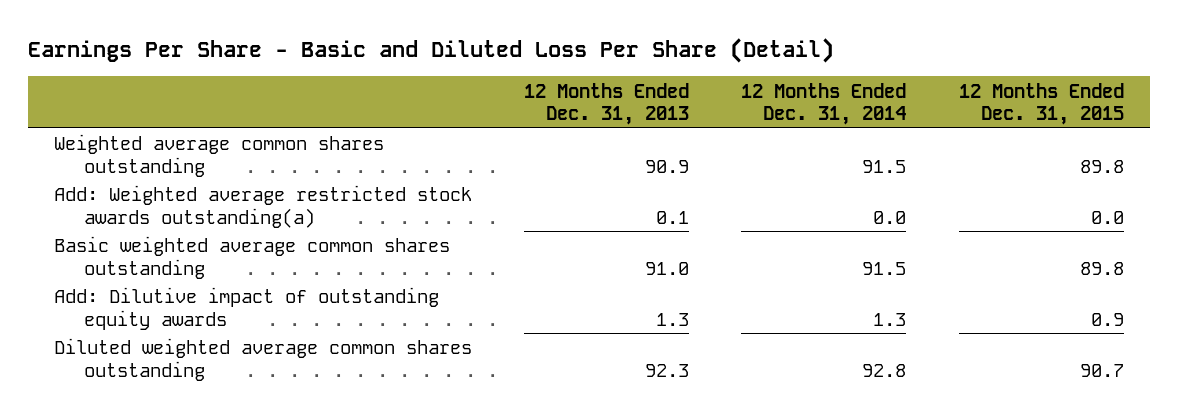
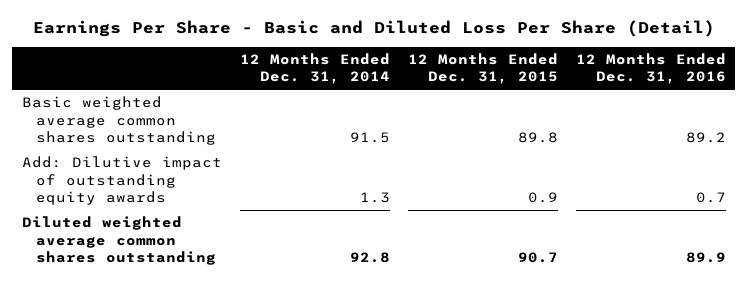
- | 12 Months Ended Dec. 31, 2013 | 12 Months Ended Dec. 31, 2014 | 12 Months Ended Dec. 31, 2015
+ | 12 Months Ended Dec. 31, 2014 | 12 Months Ended Dec. 31, 2015 | 12 Months Ended Dec. 31, 2016
- Weighted average common shares outstanding | 90.9 | 91.5 | 89.8
- Add: Weighted average restricted stock awards outstanding(a) | 0.1 | 0.0 | 0.0

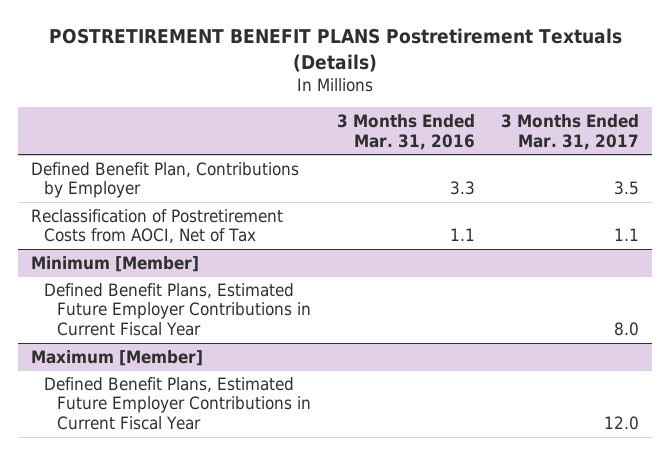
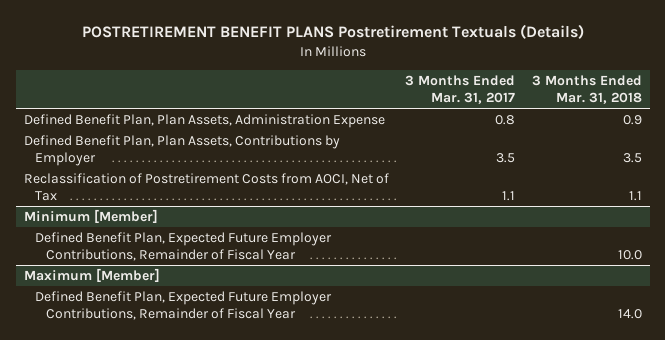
- | 3 Months Ended Mar. 31, 2016 | 3 Months Ended Mar. 31, 2017
+ | 3 Months Ended Mar. 31, 2017 | 3 Months Ended Mar. 31, 2018
- Defined Benefit Plan, Contributions by Employer | 3.3 | 3.5
+ Defined Benefit Plan, Plan Assets, Administration Expense | 0.8 | 0.9
+ Defined Benefit Plan, Plan Assets, Contributions by Employer | 3.5 | 3.5
@ Minimum [Member]
- Defined Benefit Plans, Estimated Future Employer Contributions in Current Fiscal Year | | 8.0
+ Defined Benefit Plan, Expected Future Employer Contributions, Remainder of Fiscal Year | | 10.0
@ Maximum [Member]
- Defined Benefit Plans, Estimated Future Employer Contributions in Current Fiscal Year | | 12.0
+ Defined Benefit Plan, Expected Future Employer Contributions, Remainder of Fiscal Year | | 14.0

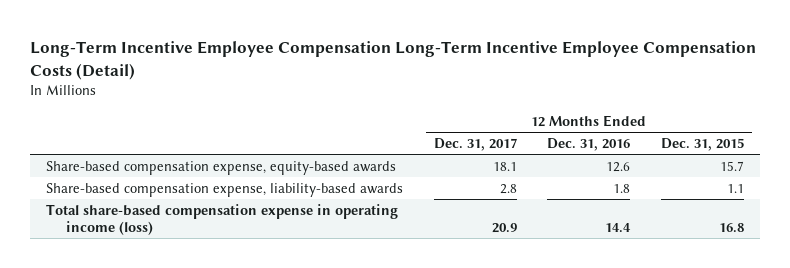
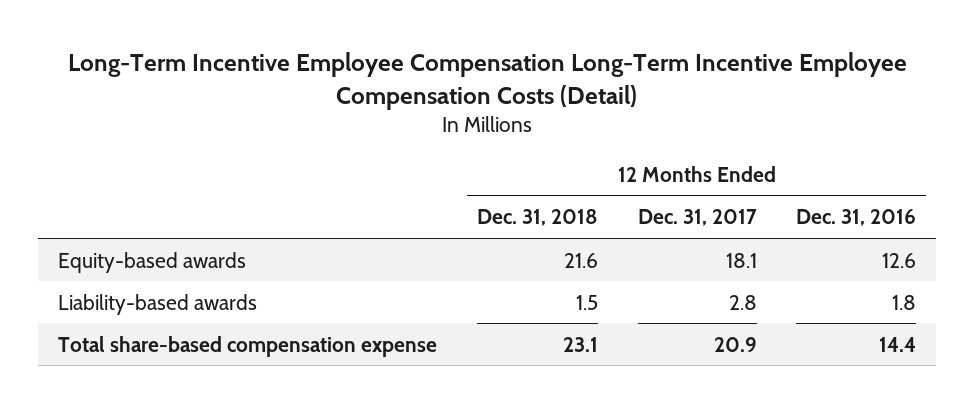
- | 12 Months Ended Dec. 31, 2017 | 12 Months Ended Dec. 31, 2016 | 12 Months Ended Dec. 31, 2015
+ | 12 Months Ended Dec. 31, 2018 | 12 Months Ended Dec. 31, 2017 | 12 Months Ended Dec. 31, 2016
- Share-based compensation expense, equity-based awards | 18.1 | 12.6 | 15.7
- Share-based compensation expense, liability-based awards | 2.8 | 1.8 | 1.1
- Total share-based compensation expense in operating income (loss) | 20.9 | 14.4 | 16.8
+ Equity-based awards | 21.6 | 18.1 | 12.6
+ Liability-based awards | 1.5 | 2.8 | 1.8
+ Total share-based compensation expense | 23.1 | 20.9 | 14.4

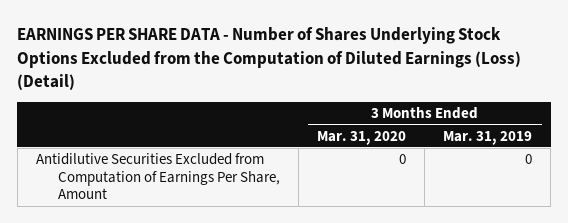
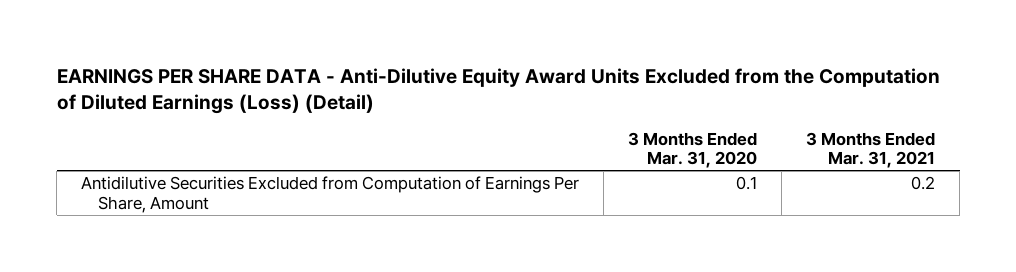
- EARNINGS PER SHARE DATA - Number of Shares Underlying Stock Options Excluded from the Computation of Diluted Earnings (Loss) (Detail)
+ EARNINGS PER SHARE DATA - Anti-Dilutive Equity Award Units Excluded from the Computation of Diluted Earnings (Loss) (Detail)
- | 3 Months Ended Mar. 31, 2020 | 3 Months Ended Mar. 31, 2019
+ | 3 Months Ended Mar. 31, 2020 | 3 Months Ended Mar. 31, 2021
- Antidilutive Securities Excluded from Computation of Earnings Per Share, Amount | 0 | 0
+ Antidilutive Securities Excluded from Computation of Earnings Per Share, Amount | 0.1 | 0.2

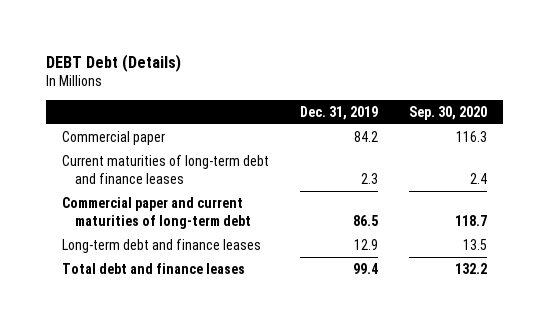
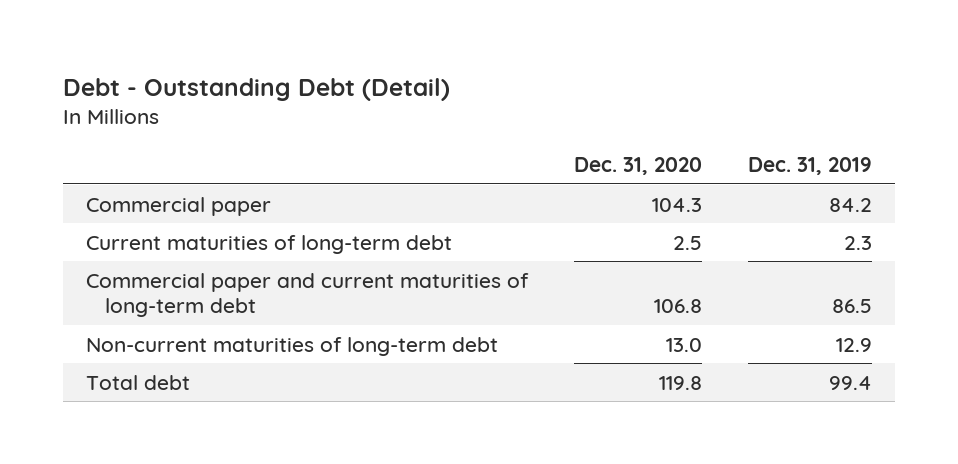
- DEBT Debt (Details)
+ Debt - Outstanding Debt (Detail)
- | Dec. 31, 2019 | Sep. 30, 2020
+ | Dec. 31, 2020 | Dec. 31, 2019
- Current maturities of long-term debt and finance leases | 2.3 | 2.4
+ Current maturities of long-term debt | 2.5 | 2.3
- Long-term debt and finance leases | 12.9 | 13.5
- Total debt and finance leases | 99.4 | 132.2
+ Non-current maturities of long-term debt | 13.0 | 12.9
+ Total debt | 119.8 | 99.4

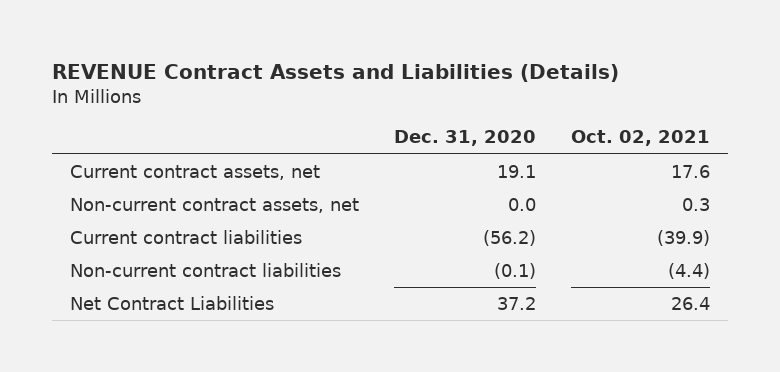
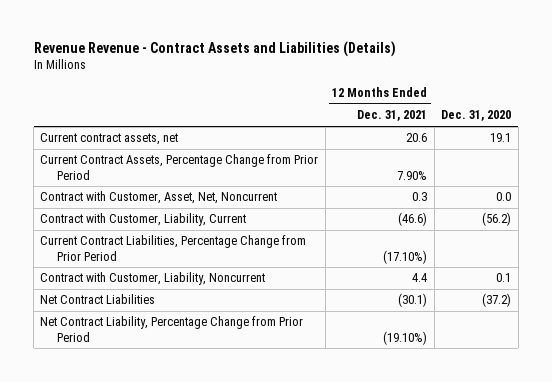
- REVENUE Contract Assets and Liabilities (Details)
+ Revenue Revenue - Contract Assets and Liabilities (Details)
- | Dec. 31, 2020 | Oct. 02, 2021
+ | 12 Months Ended Dec. 31, 2021 | Dec. 31, 2020
- Non-current contract assets, net | 0.0 | 0.3
- Current contract liabilities | (56.2) | (39.9)
- Non-current contract liabilities | (0.1) | (4.4)
- Net Contract Liabilities | 37.2 | 26.4
+ Current Contract Assets, Percentage Change from Prior Period | 7.90% |
+ Contract with Customer, Asset, Net, Noncurrent | 0.3 | 0.0
+ Contract with Customer, Liability, Current | (46.6) | (56.2)
+ Current Contract Liabilities, Percentage Change from Prior Period | (17.10%) |
+ Contract with Customer, Liability, Noncurrent | 4.4 | 0.1
+ Net Contract Liabilities | (30.1) | (37.2)
+ Net Contract Liability, Percentage Change from Prior Period | (19.10%) |

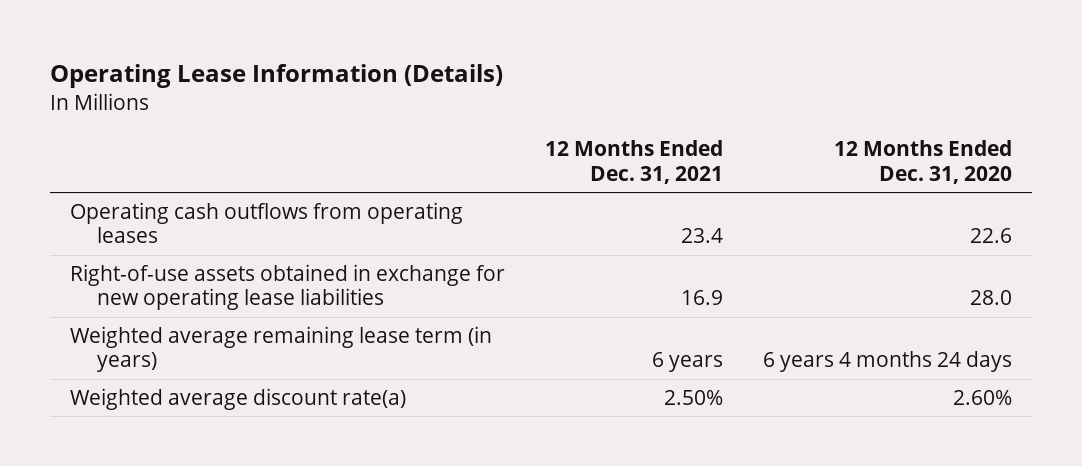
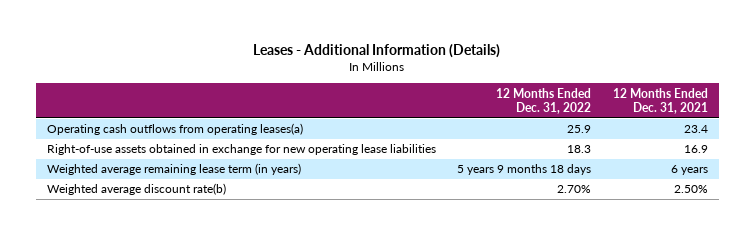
- Operating Lease Information (Details)
+ Leases - Additional Information (Details)
- | 12 Months Ended Dec. 31, 2021 | 12 Months Ended Dec. 31, 2020
+ | 12 Months Ended Dec. 31, 2022 | 12 Months Ended Dec. 31, 2021
- Operating cash outflows from operating leases | 23.4 | 22.6
+ Operating cash outflows from operating leases(a) | 25.9 | 23.4
- Weighted average discount rate(a) | 2.50% | 2.60%
+ Weighted average discount rate(b) | 2.70% | 2.50%

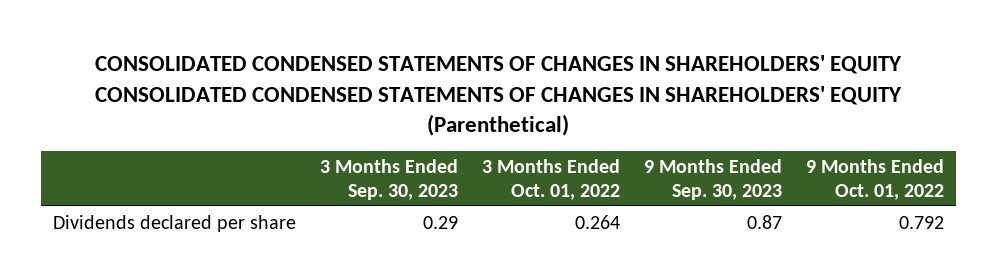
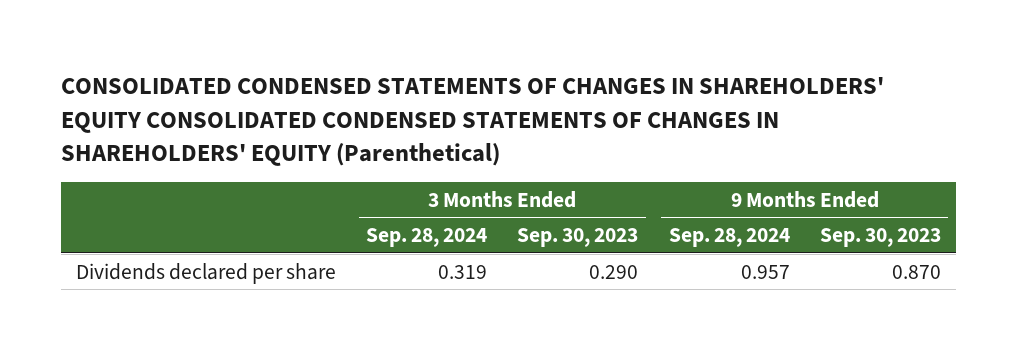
- | 3 Months Ended Sep. 30, 2023 | 3 Months Ended Oct. 01, 2022 | 9 Months Ended Sep. 30, 2023 | 9 Months Ended Oct. 01, 2022
+ | 3 Months Ended Sep. 28, 2024 | 3 Months Ended Sep. 30, 2023 | 9 Months Ended Sep. 28, 2024 | 9 Months Ended Sep. 30, 2023
- Dividends declared per share | 0.29 | 0.264 | 0.87 | 0.792
+ Dividends declared per share | 0.319 | 0.290 | 0.957 | 0.870

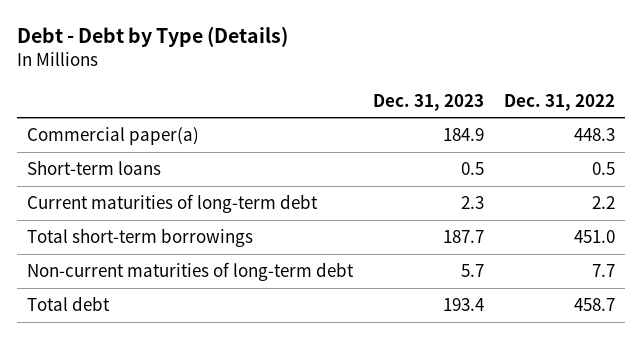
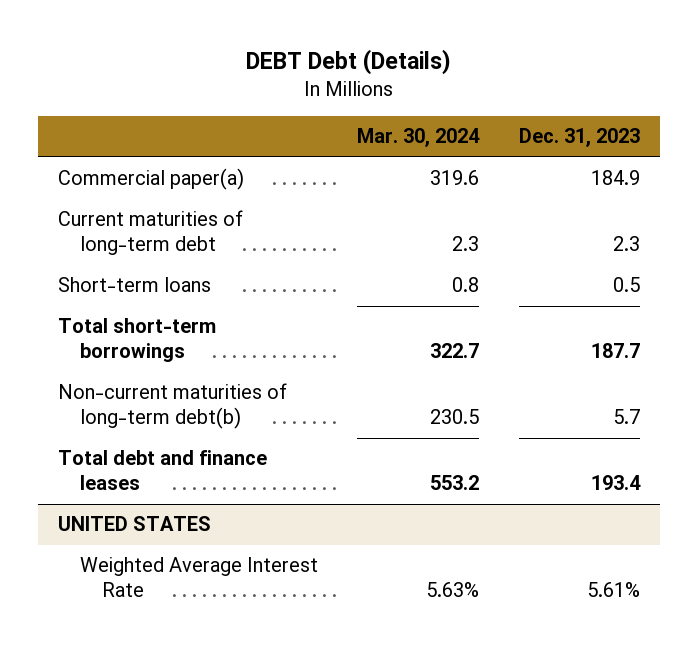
- Debt - Debt by Type (Details)
+ DEBT Debt (Details)
- | Dec. 31, 2023 | Dec. 31, 2022
+ | Mar. 30, 2024 | Dec. 31, 2023
moved down: Short-term loans | 0.8 | 0.5
- Non-current maturities of long-term debt | 5.7 | 7.7
- Total debt | 193.4 | 458.7
+ Non-current maturities of long-term debt(b) | 230.5 | 5.7
+ Total debt and finance leases | 553.2 | 193.4
+ UNITED STATES
+ Weighted Average Interest Rate | 5.63% | 5.61%

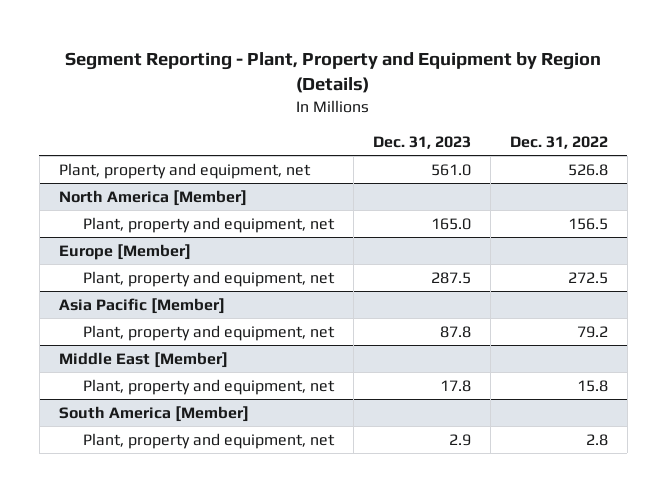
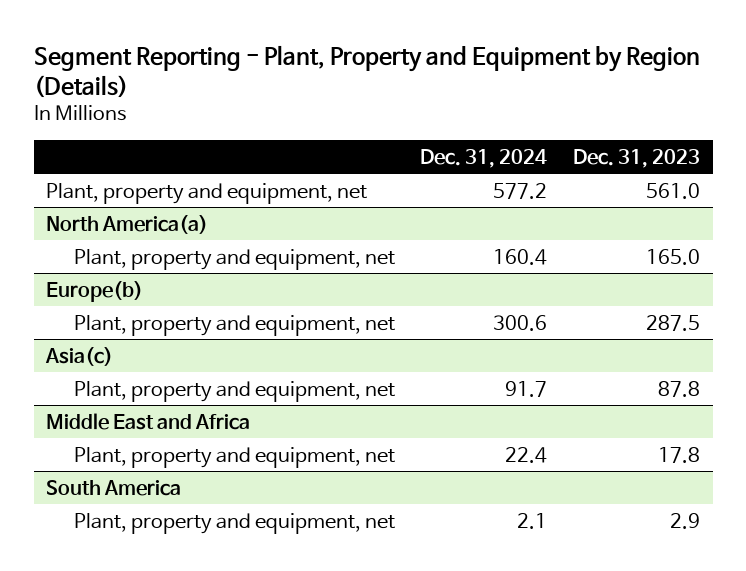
- | Dec. 31, 2023 | Dec. 31, 2022
+ | Dec. 31, 2024 | Dec. 31, 2023
- North America [Member]
+ North America(a)
- Europe [Member]
+ Europe(b)
- Asia Pacific [Member]
+ Asia(c)
- Middle East [Member]
+ Middle East and Africa
- South America [Member]
+ South America

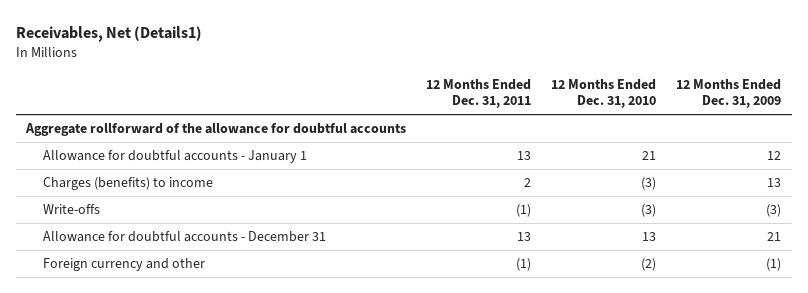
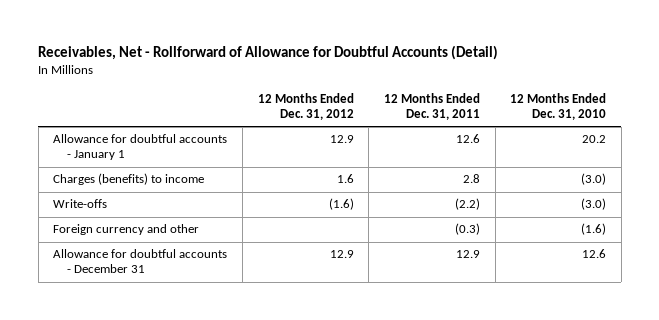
- Receivables, Net (Details1)
+ Receivables, Net - Rollforward of Allowance for Doubtful Accounts (Detail)
- | 12 Months Ended Dec. 31, 2011 | 12 Months Ended Dec. 31, 2010 | 12 Months Ended Dec. 31, 2009
+ | 12 Months Ended Dec. 31, 2012 | 12 Months Ended Dec. 31, 2011 | 12 Months Ended Dec. 31, 2010
- Aggregate rollforward of the allowance for doubtful accounts
- Allowance for doubtful accounts - January 1 | 13 | 21 | 12
- Charges (benefits) to income | 2 | (3) | 13
- Write-offs | (1) | (3) | (3)
- Allowance for doubtful accounts - December 31 | 13 | 13 | 21
- Foreign currency and other | (1) | (2) | (1)
+ Allowance for doubtful accounts - January 1 | 12.9 | 12.6 | 20.2
+ Charges (benefits) to income | 1.6 | 2.8 | (3.0)
+ Write-offs | (1.6) | (2.2) | (3.0)
+ Foreign currency and other | | (0.3) | (1.6)
+ Allowance for doubtful accounts - December 31 | 12.9 | 12.9 | 12.6

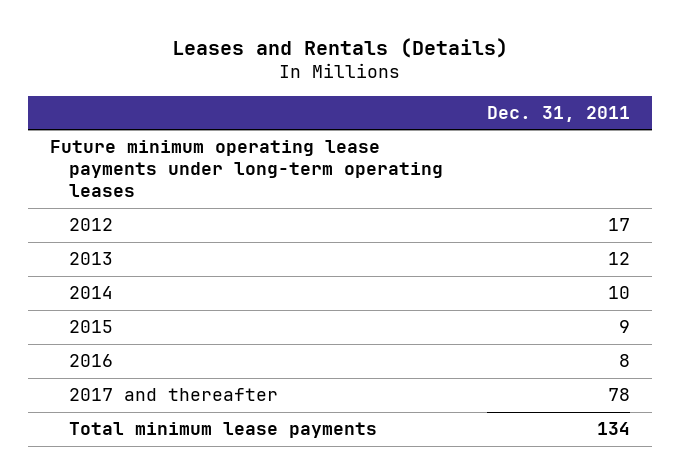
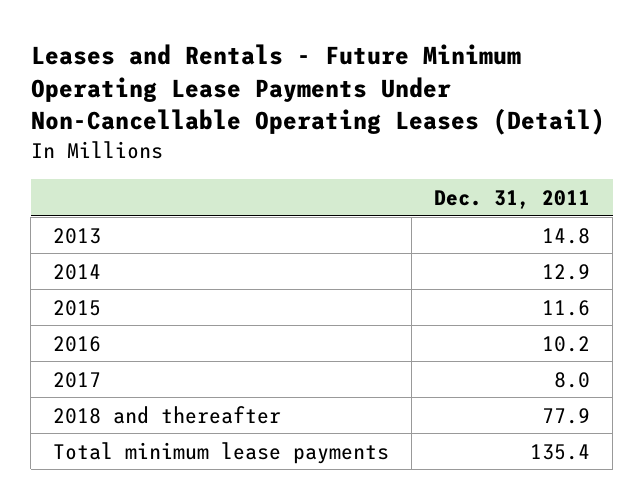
- Leases and Rentals (Details)
+ Leases and Rentals - Future Minimum Operating Lease Payments Under Non-Cancellable Operating Leases (Detail)
- Future minimum operating lease payments under long-term operating leases
- 2012 | 17
- 2013 | 12
- 2014 | 10
- 2015 | 9
- 2016 | 8
- 2017 and thereafter | 78
- Total minimum lease payments | 134
+ 2013 | 14.8
+ 2014 | 12.9
+ 2015 | 11.6
+ 2016 | 10.2
+ 2017 | 8.0
+ 2018 and thereafter | 77.9
+ Total minimum lease payments | 135.4

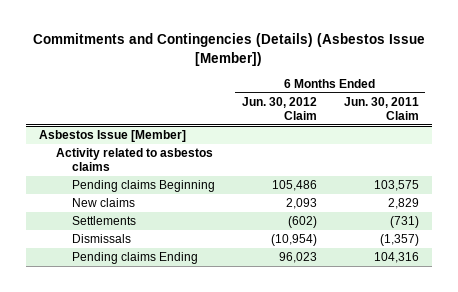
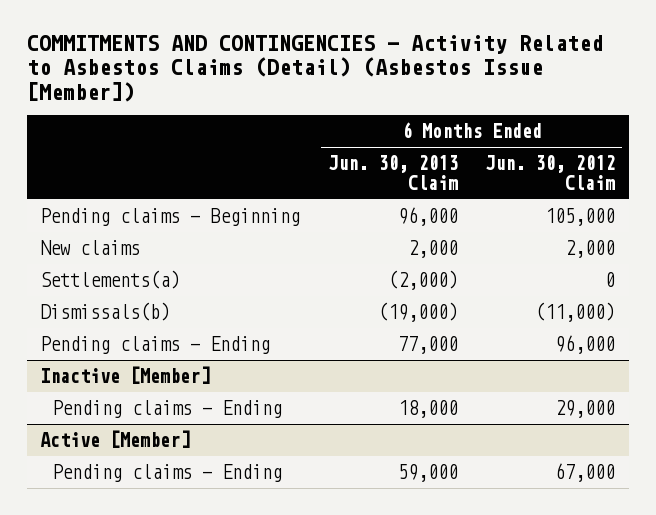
- Commitments and Contingencies (Details) (Asbestos Issue [Member])
+ COMMITMENTS AND CONTINGENCIES - Activity Related to Asbestos Claims (Detail) (Asbestos Issue [Member])
- | 6 Months Ended Jun. 30, 2012 Claim | 6 Months Ended Jun. 30, 2011 Claim
+ | 6 Months Ended Jun. 30, 2013 Claim | 6 Months Ended Jun. 30, 2012 Claim
- Asbestos Issue [Member]
- Activity related to asbestos claims
- Pending claims Beginning | 105,486 | 103,575
- New claims | 2,093 | 2,829
- Settlements | (602) | (731)
- Dismissals | (10,954) | (1,357)
- Pending claims Ending | 96,023 | 104,316
+ Pending claims - Beginning | 96,000 | 105,000
+ New claims | 2,000 | 2,000
+ Settlements(a) | (2,000) | 0
+ Dismissals(b) | (19,000) | (11,000)
+ Pending claims - Ending | 77,000 | 96,000
+ Inactive [Member]
+ Pending claims - Ending | 18,000 | 29,000
+ Active [Member]
+ Pending claims - Ending | 59,000 | 67,000

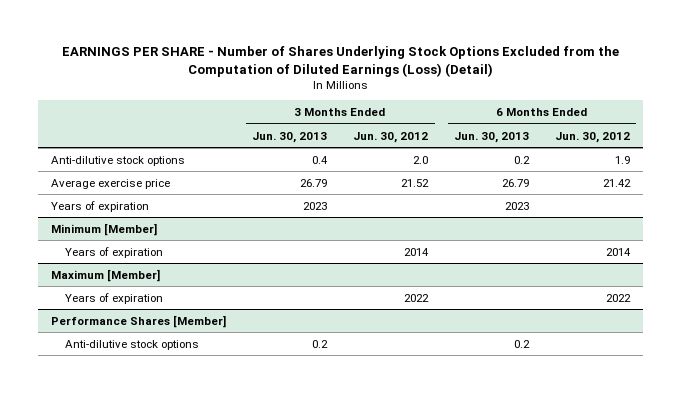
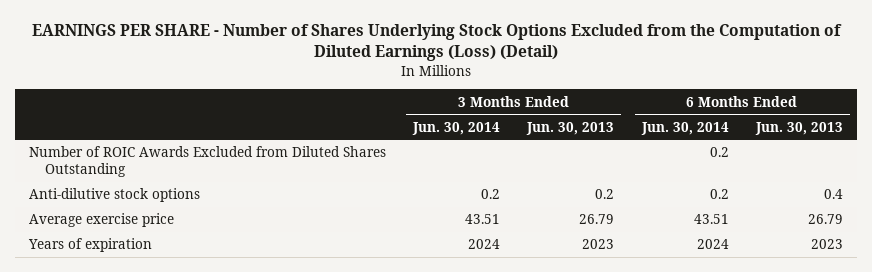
- | 3 Months Ended Jun. 30, 2013 | 3 Months Ended Jun. 30, 2012 | 6 Months Ended Jun. 30, 2013 | 6 Months Ended Jun. 30, 2012
+ | 3 Months Ended Jun. 30, 2014 | 3 Months Ended Jun. 30, 2013 | 6 Months Ended Jun. 30, 2014 | 6 Months Ended Jun. 30, 2013
- Anti-dilutive stock options | 0.4 | 2.0 | 0.2 | 1.9
+ Number of ROIC Awards Excluded from Diluted Shares Outstanding | | | 0.2 |
+ Anti-dilutive stock options | 0.2 | 0.2 | 0.2 | 0.4
- Minimum [Member]
- Years of expiration | | 2014 | | 2014
- Maximum [Member]
- Years of expiration | | 2022 | | 2022
- Performance Shares [Member]
- Anti-dilutive stock options | 0.2 | | 0.2 |

